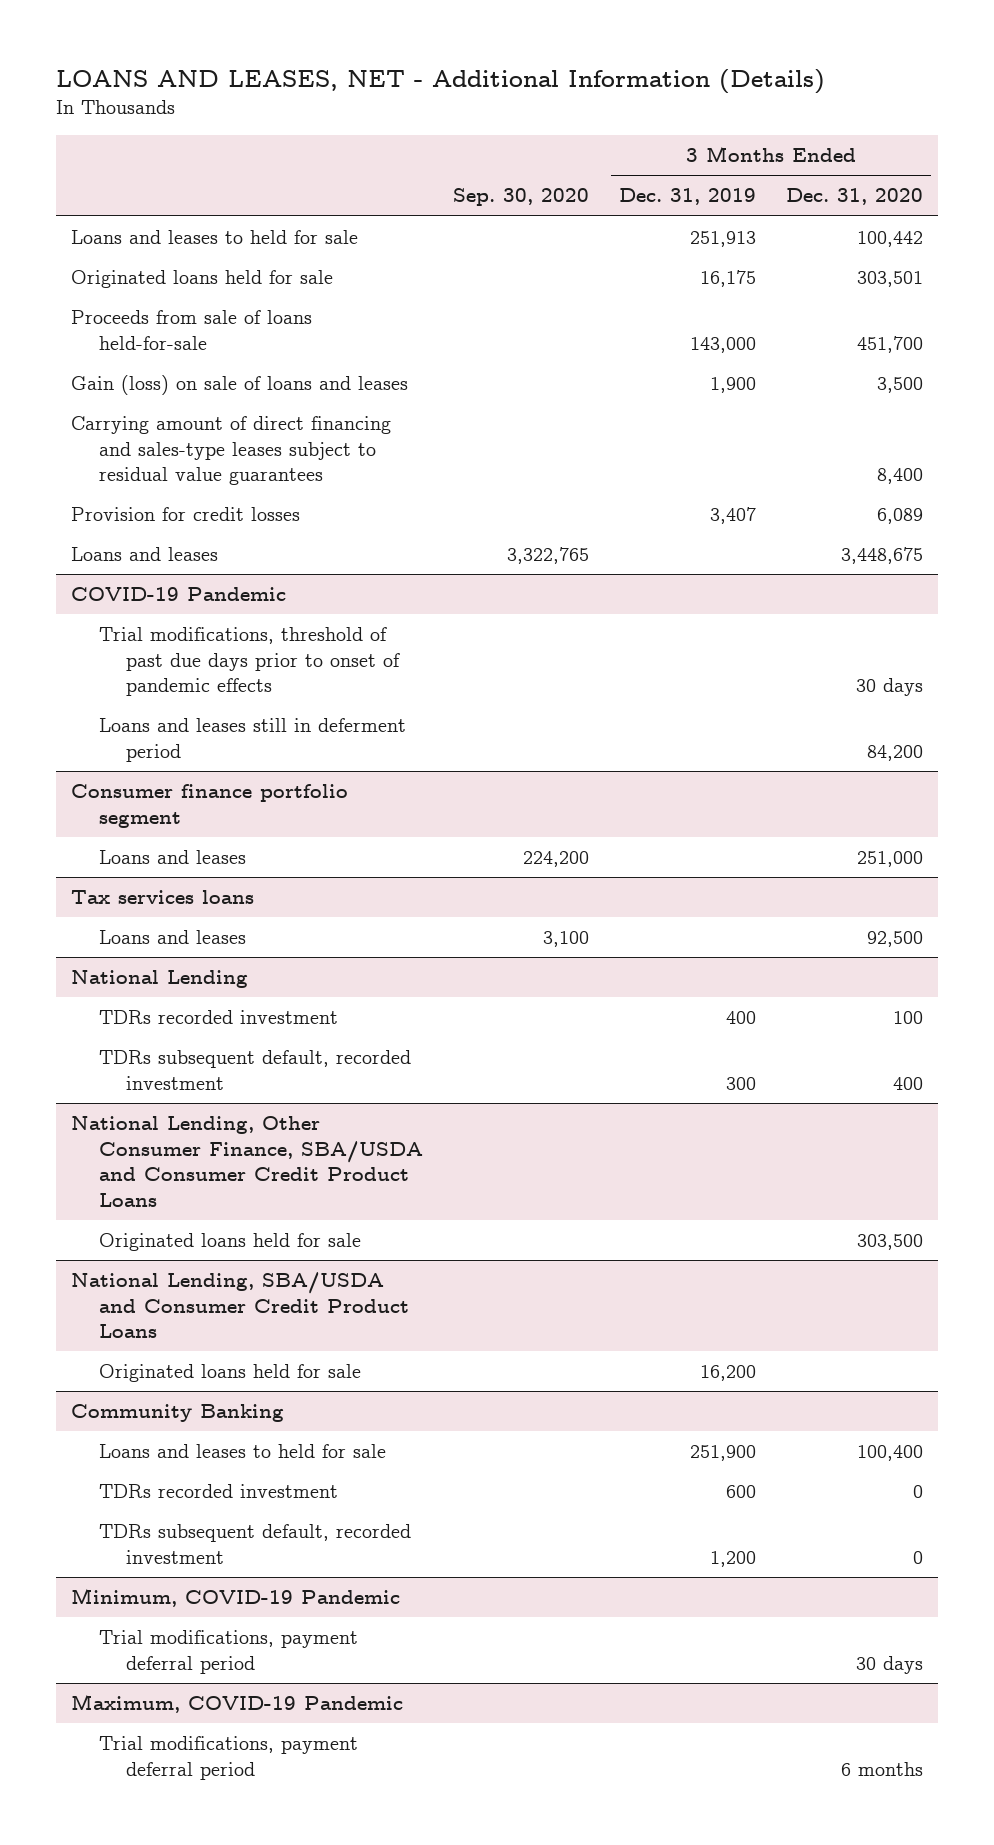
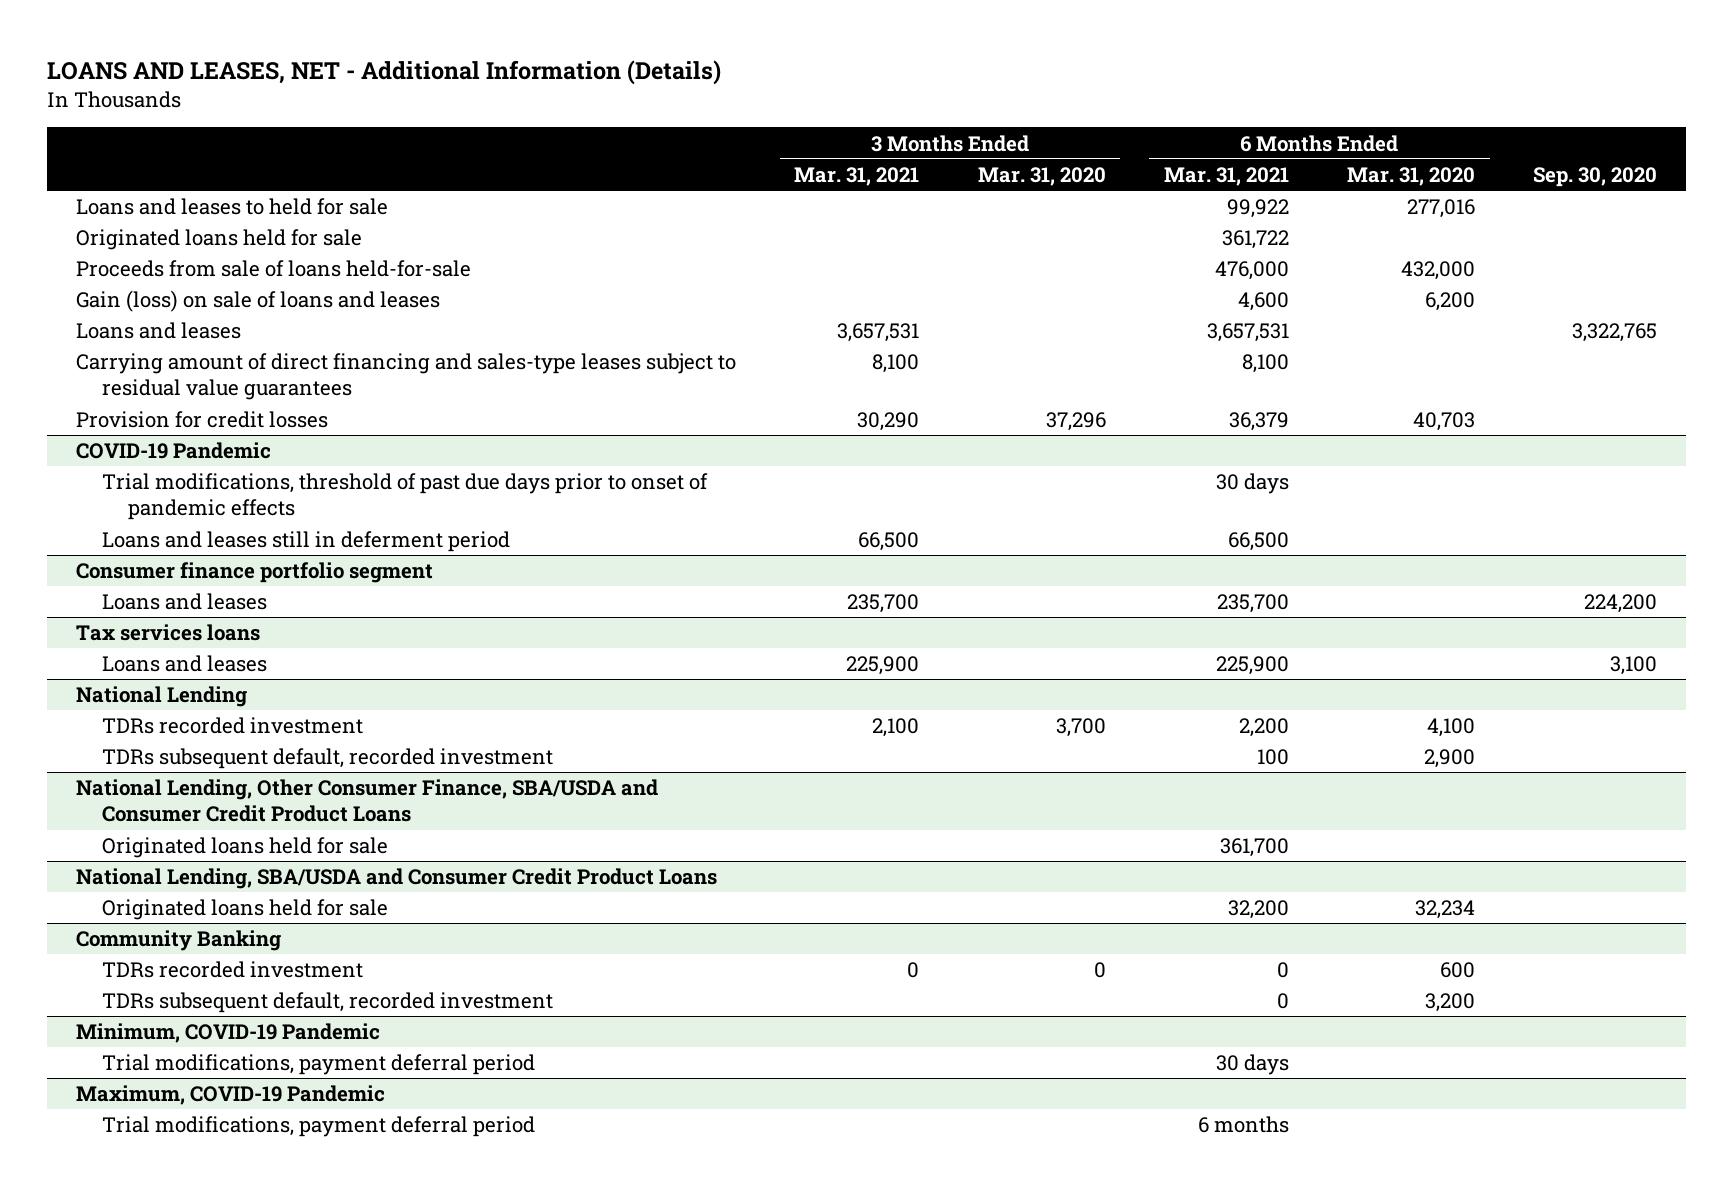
- | Sep. 30, 2020 | 3 Months Ended Dec. 31, 2019 | 3 Months Ended Dec. 31, 2020
+ | 3 Months Ended Mar. 31, 2021 | 3 Months Ended Mar. 31, 2020 | 6 Months Ended Mar. 31, 2021 | 6 Months Ended Mar. 31, 2020 | Sep. 30, 2020
moved up: Loans and leases | 3,657,531 | | 3,657,531 | | 3,322,765
@ Community Banking
- Loans and leases to held for sale | | 251,900 | 100,400

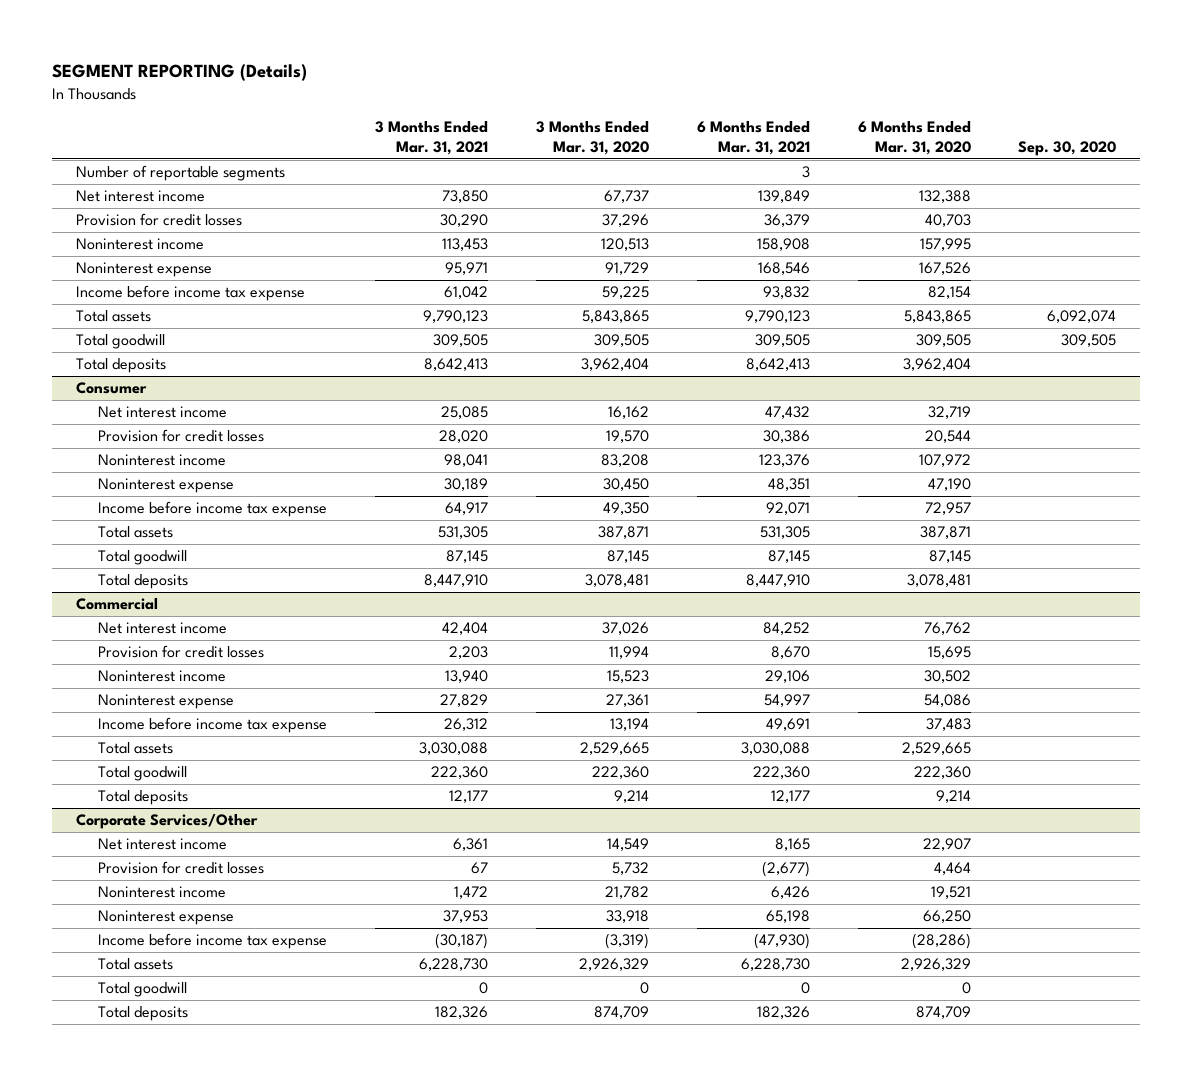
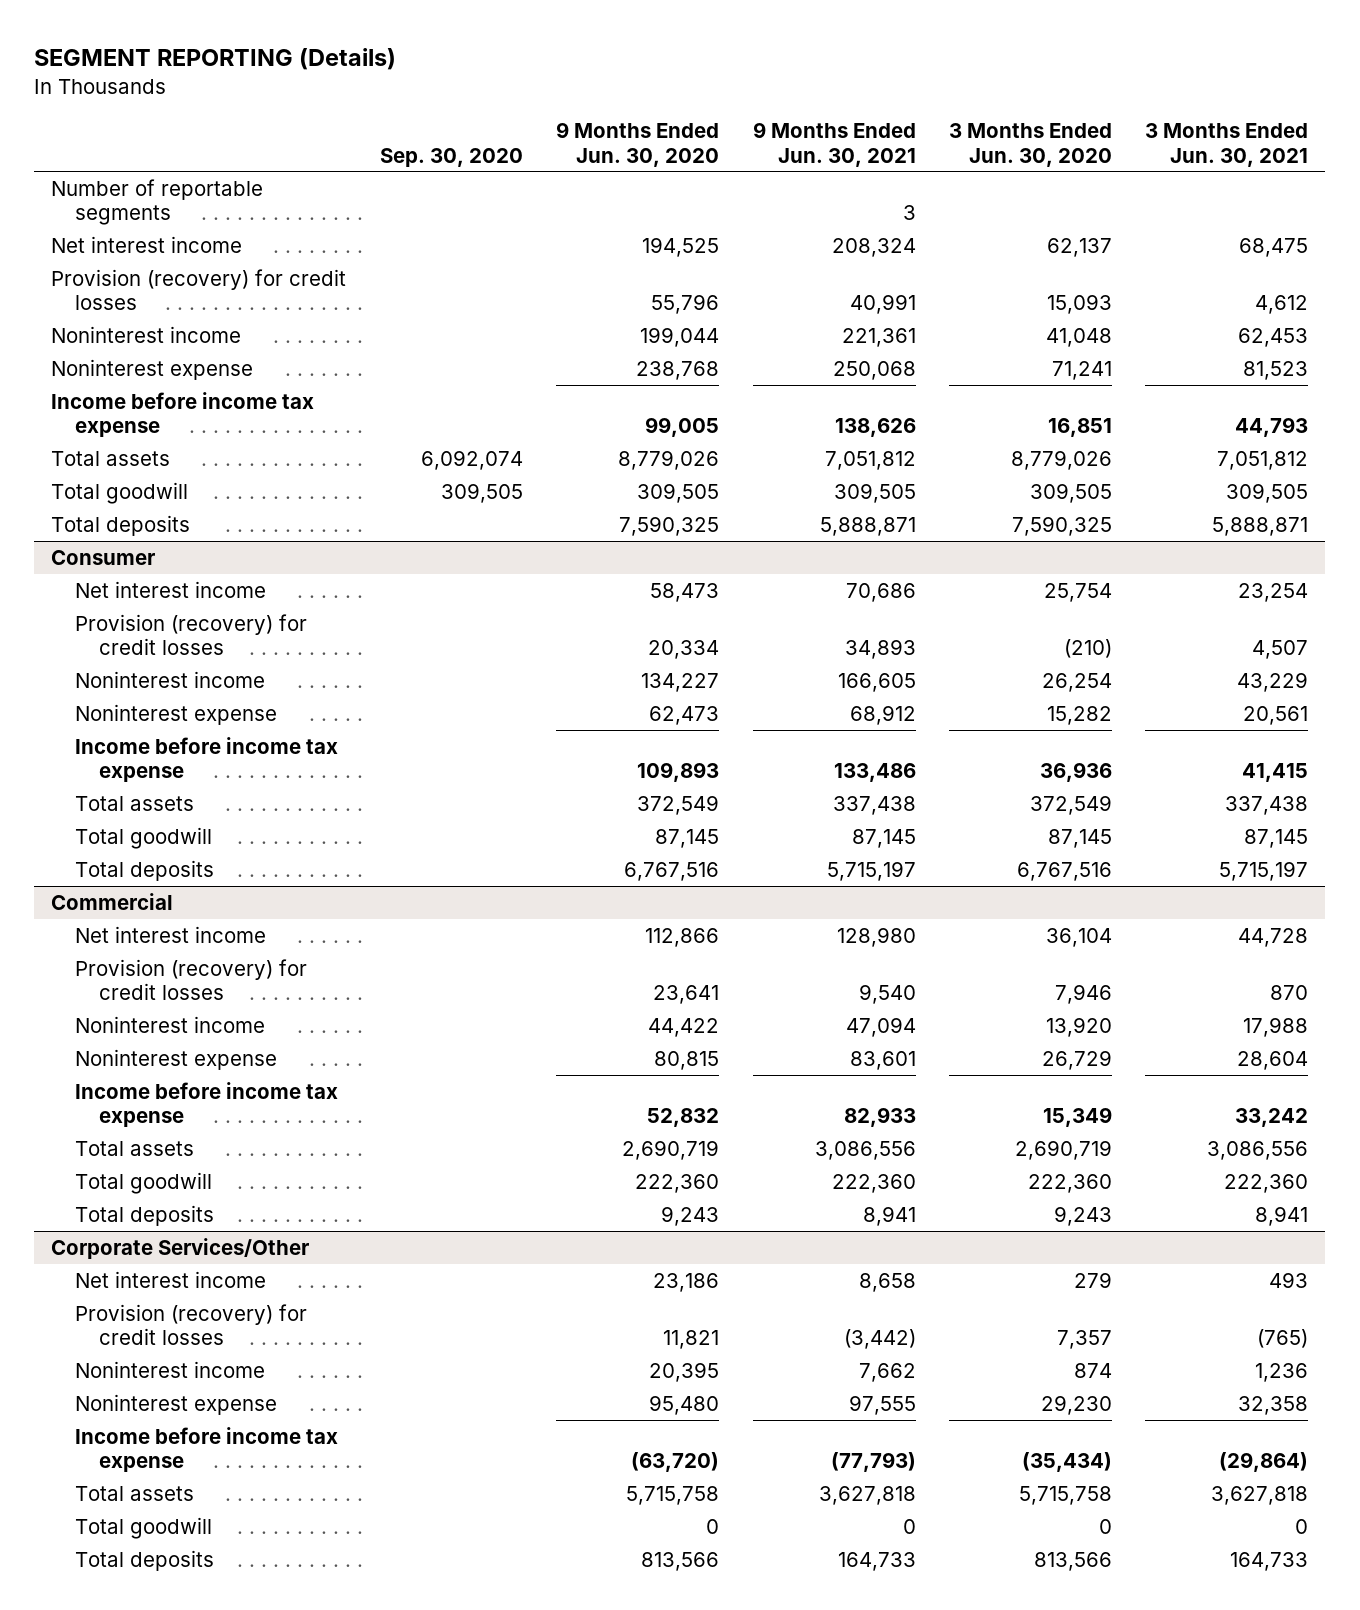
- | 3 Months Ended Mar. 31, 2021 | 3 Months Ended Mar. 31, 2020 | 6 Months Ended Mar. 31, 2021 | 6 Months Ended Mar. 31, 2020 | Sep. 30, 2020
+ | Sep. 30, 2020 | 9 Months Ended Jun. 30, 2020 | 9 Months Ended Jun. 30, 2021 | 3 Months Ended Jun. 30, 2020 | 3 Months Ended Jun. 30, 2021
- Provision for credit losses | 30,290 | 37,296 | 36,379 | 40,703 |
+ Provision (recovery) for credit losses | | 55,796 | 40,991 | 15,093 | 4,612
@ Consumer
- Provision for credit losses | 28,020 | 19,570 | 30,386 | 20,544 |
+ Provision (recovery) for credit losses | | 20,334 | 34,893 | (210) | 4,507
@ Commercial
- Provision for credit losses | 2,203 | 11,994 | 8,670 | 15,695 |
+ Provision (recovery) for credit losses | | 23,641 | 9,540 | 7,946 | 870
@ Corporate Services/Other
- Provision for credit losses | 67 | 5,732 | (2,677) | 4,464 |
+ Provision (recovery) for credit losses | | 11,821 | (3,442) | 7,357 | (765)

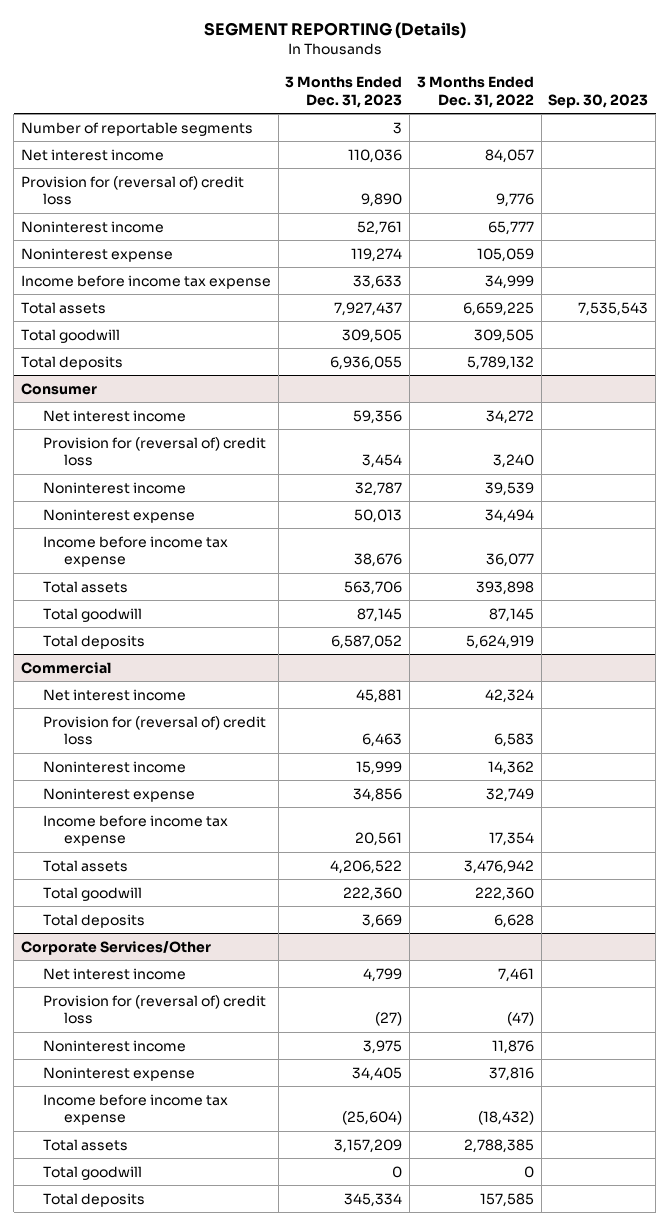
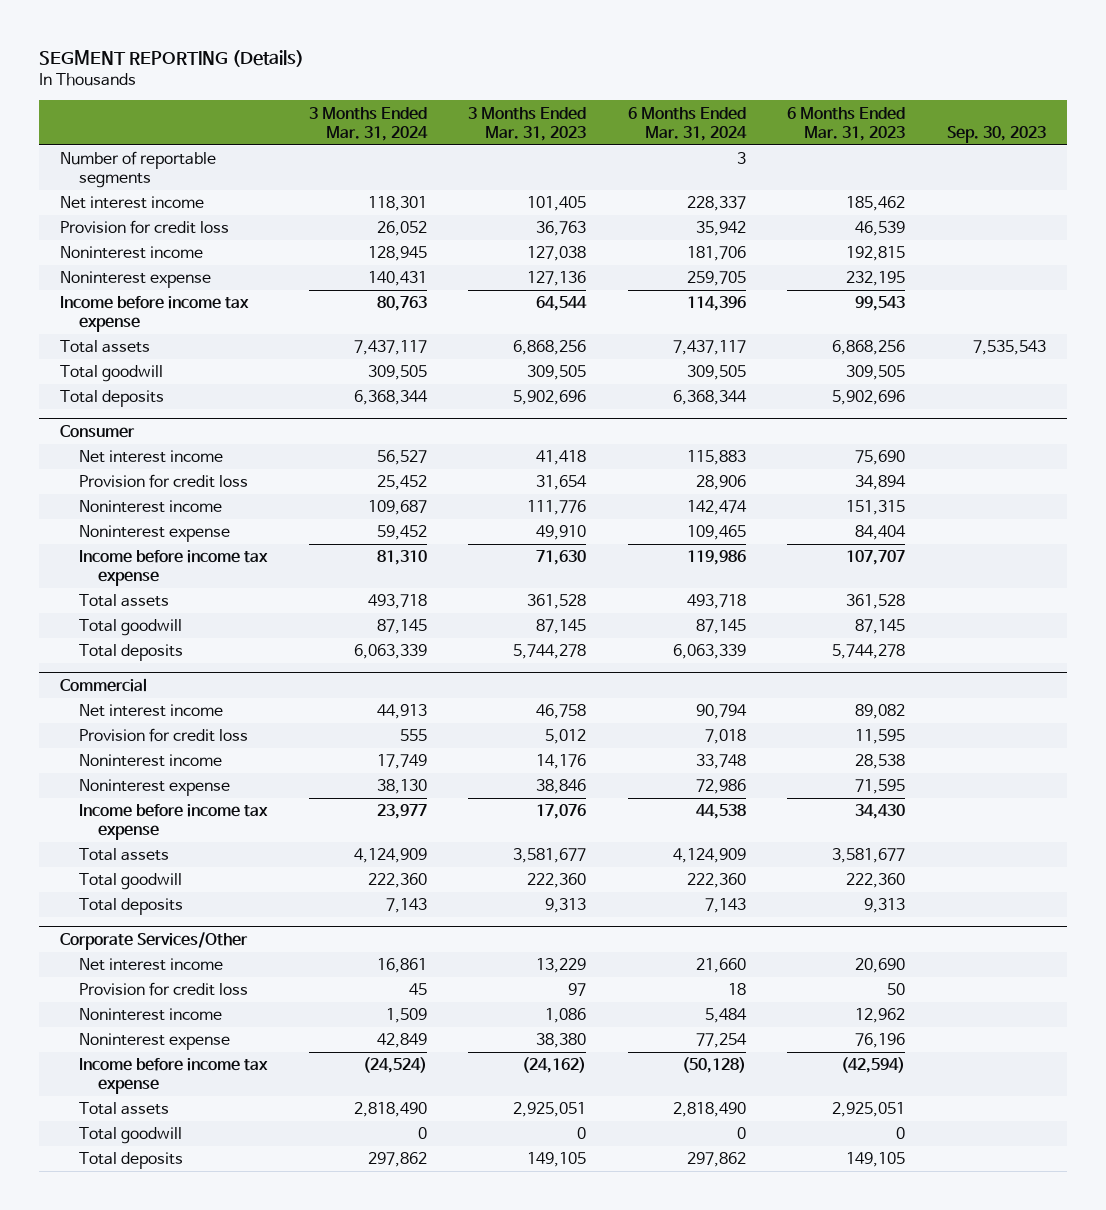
- | 3 Months Ended Dec. 31, 2023 | 3 Months Ended Dec. 31, 2022 | Sep. 30, 2023
+ | 3 Months Ended Mar. 31, 2024 | 3 Months Ended Mar. 31, 2023 | 6 Months Ended Mar. 31, 2024 | 6 Months Ended Mar. 31, 2023 | Sep. 30, 2023
- Provision for (reversal of) credit loss | 9,890 | 9,776 |
+ Provision for credit loss | 26,052 | 36,763 | 35,942 | 46,539 |
@ Consumer
- Provision for (reversal of) credit loss | 3,454 | 3,240 |
+ Provision for credit loss | 25,452 | 31,654 | 28,906 | 34,894 |
@ Commercial
- Provision for (reversal of) credit loss | 6,463 | 6,583 |
+ Provision for credit loss | 555 | 5,012 | 7,018 | 11,595 |
@ Corporate Services/Other
- Provision for (reversal of) credit loss | (27) | (47) |
+ Provision for credit loss | 45 | 97 | 18 | 50 |

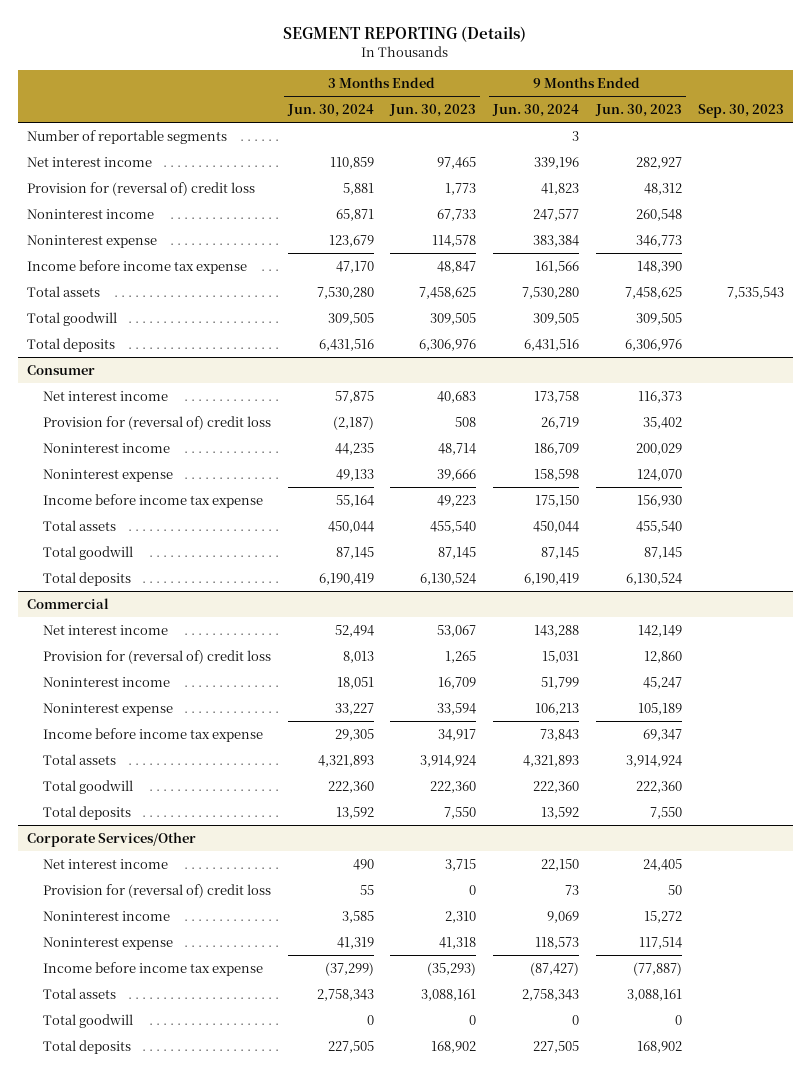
- | 3 Months Ended Mar. 31, 2024 | 3 Months Ended Mar. 31, 2023 | 6 Months Ended Mar. 31, 2024 | 6 Months Ended Mar. 31, 2023 | Sep. 30, 2023
+ | 3 Months Ended Jun. 30, 2024 | 3 Months Ended Jun. 30, 2023 | 9 Months Ended Jun. 30, 2024 | 9 Months Ended Jun. 30, 2023 | Sep. 30, 2023
- Provision for credit loss | 26,052 | 36,763 | 35,942 | 46,539 |
+ Provision for (reversal of) credit loss | 5,881 | 1,773 | 41,823 | 48,312 |
@ Consumer
- Provision for credit loss | 25,452 | 31,654 | 28,906 | 34,894 |
+ Provision for (reversal of) credit loss | (2,187) | 508 | 26,719 | 35,402 |
@ Commercial
- Provision for credit loss | 555 | 5,012 | 7,018 | 11,595 |
+ Provision for (reversal of) credit loss | 8,013 | 1,265 | 15,031 | 12,860 |
@ Corporate Services/Other
- Provision for credit loss | 45 | 97 | 18 | 50 |
+ Provision for (reversal of) credit loss | 55 | 0 | 73 | 50 |

